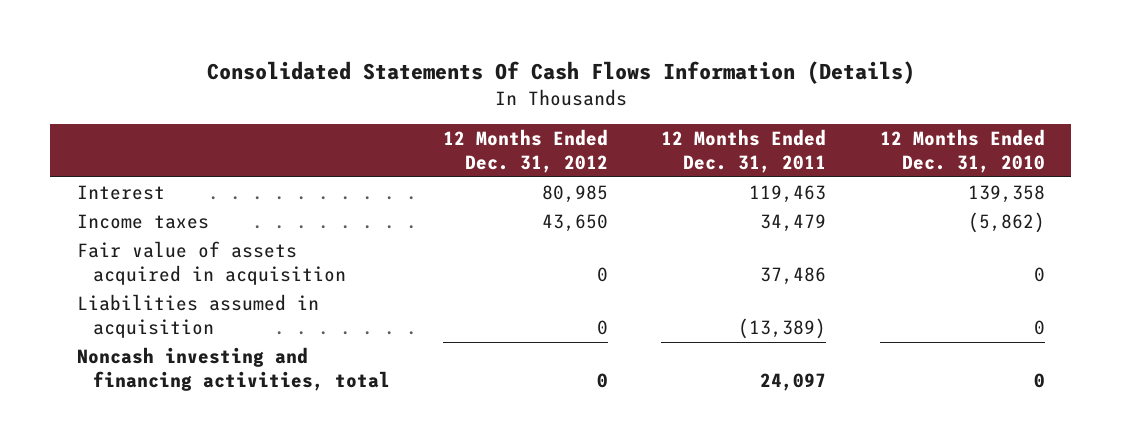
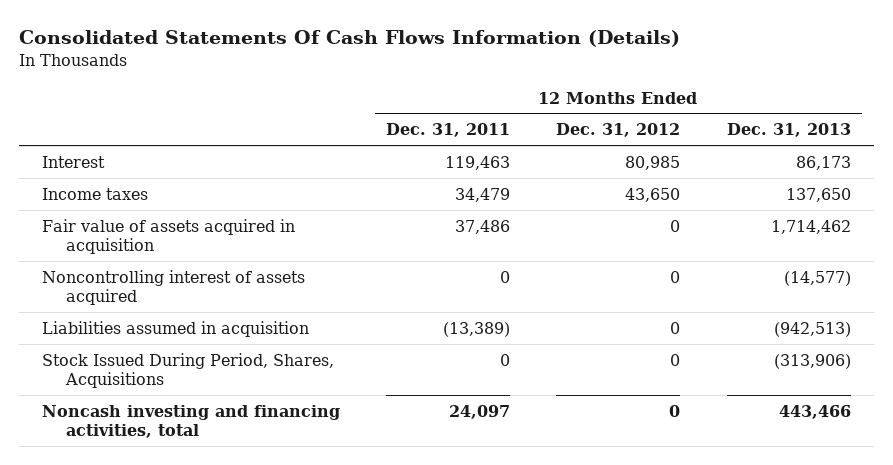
- | 12 Months Ended Dec. 31, 2012 | 12 Months Ended Dec. 31, 2011 | 12 Months Ended Dec. 31, 2010
+ | 12 Months Ended Dec. 31, 2011 | 12 Months Ended Dec. 31, 2012 | 12 Months Ended Dec. 31, 2013
+ Noncontrolling interest of assets acquired | 0 | 0 | (14,577)
+ Stock Issued During Period, Shares, Acquisitions | 0 | 0 | (313,906)

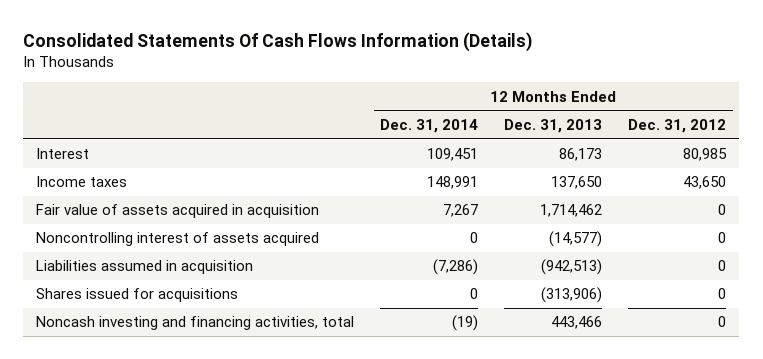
- | 12 Months Ended Dec. 31, 2011 | 12 Months Ended Dec. 31, 2012 | 12 Months Ended Dec. 31, 2013
+ | 12 Months Ended Dec. 31, 2014 | 12 Months Ended Dec. 31, 2013 | 12 Months Ended Dec. 31, 2012
- Stock Issued During Period, Shares, Acquisitions | 0 | 0 | (313,906)
+ Shares issued for acquisitions | 0 | (313,906) | 0

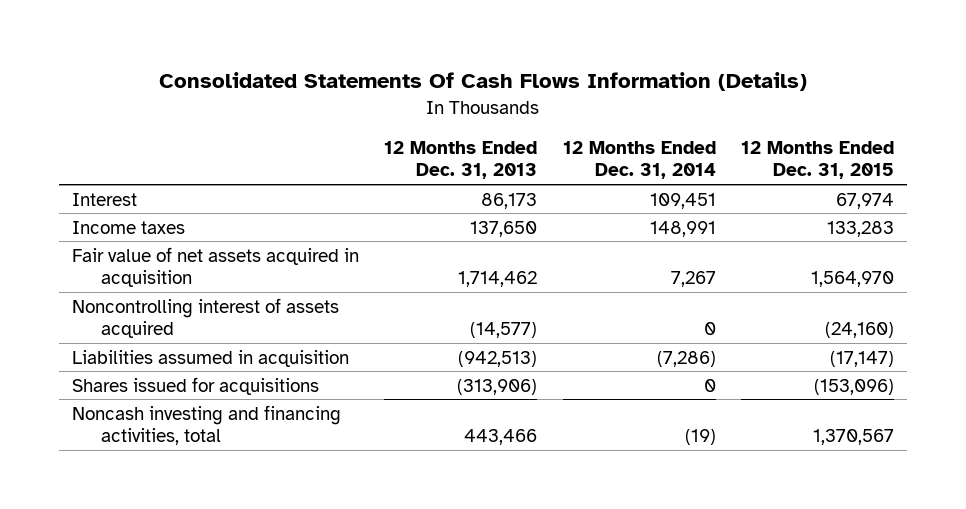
- | 12 Months Ended Dec. 31, 2014 | 12 Months Ended Dec. 31, 2013 | 12 Months Ended Dec. 31, 2012
+ | 12 Months Ended Dec. 31, 2013 | 12 Months Ended Dec. 31, 2014 | 12 Months Ended Dec. 31, 2015
- Fair value of assets acquired in acquisition | 7,267 | 1,714,462 | 0
+ Fair value of net assets acquired in acquisition | 1,714,462 | 7,267 | 1,564,970

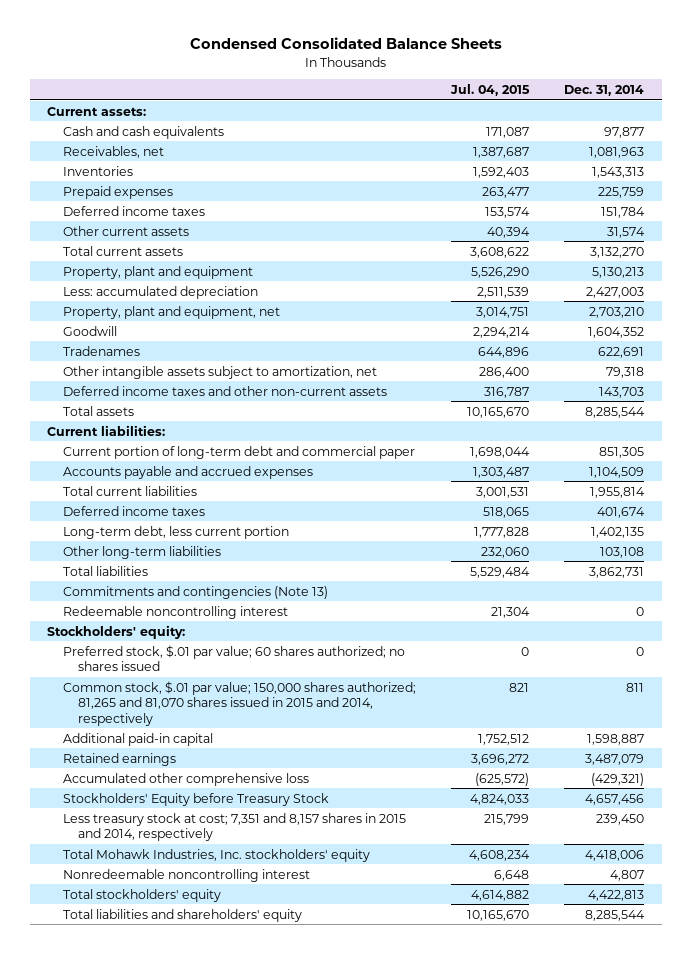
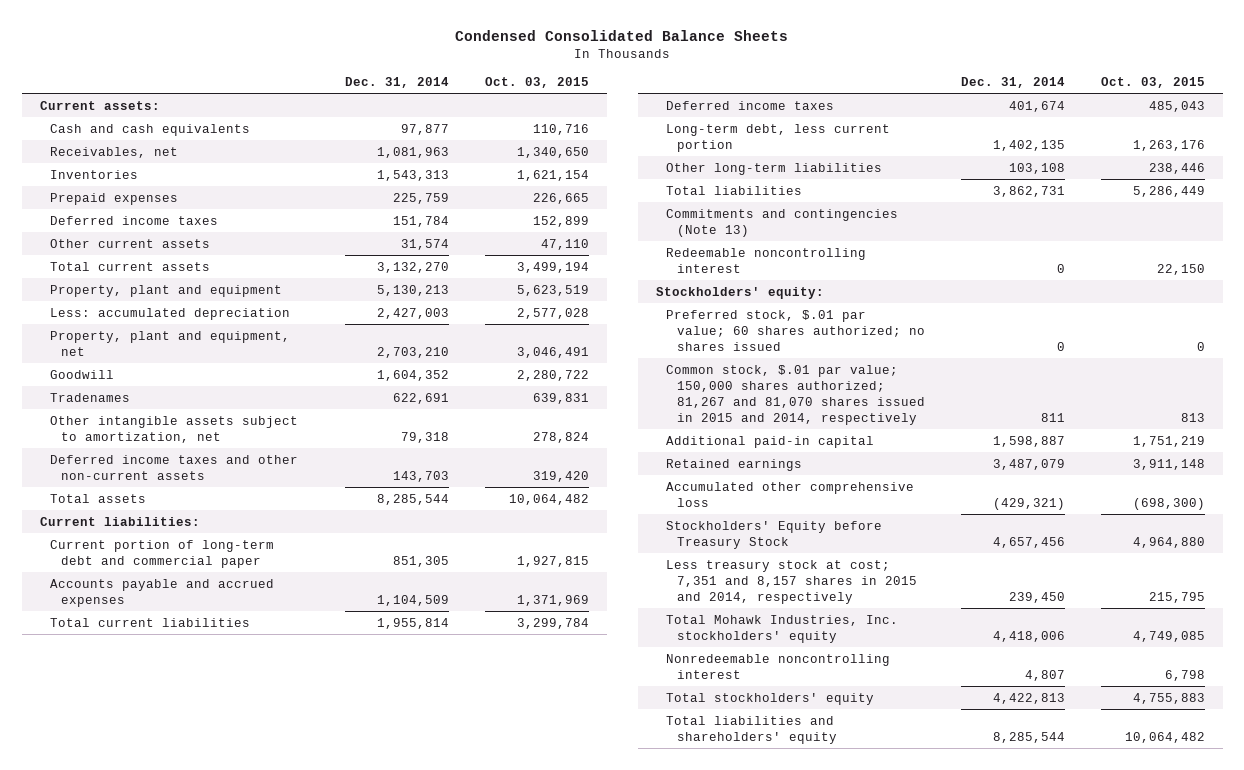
- | Jul. 04, 2015 | Dec. 31, 2014
+ | Dec. 31, 2014 | Oct. 03, 2015
- Common stock, $.01 par value; 150,000 shares authorized; 81,265 and 81,070 shares issued in 2015 and 2014, respectively | 821 | 811
+ Common stock, $.01 par value; 150,000 shares authorized; 81,267 and 81,070 shares issued in 2015 and 2014, respectively | 811 | 813

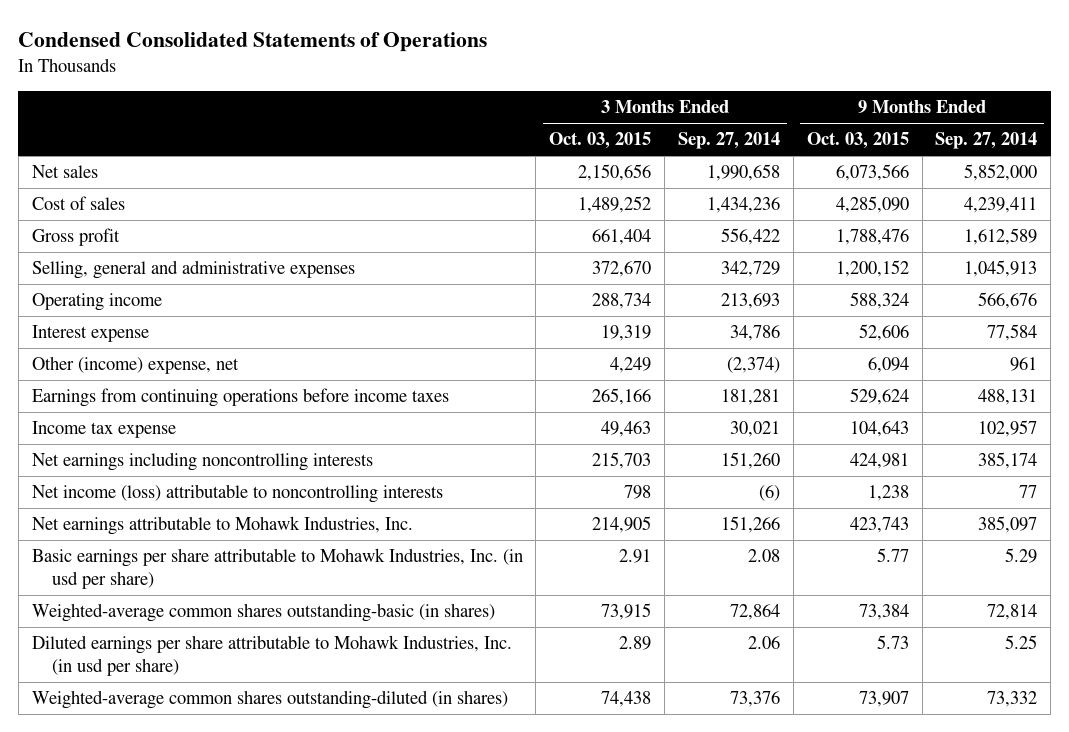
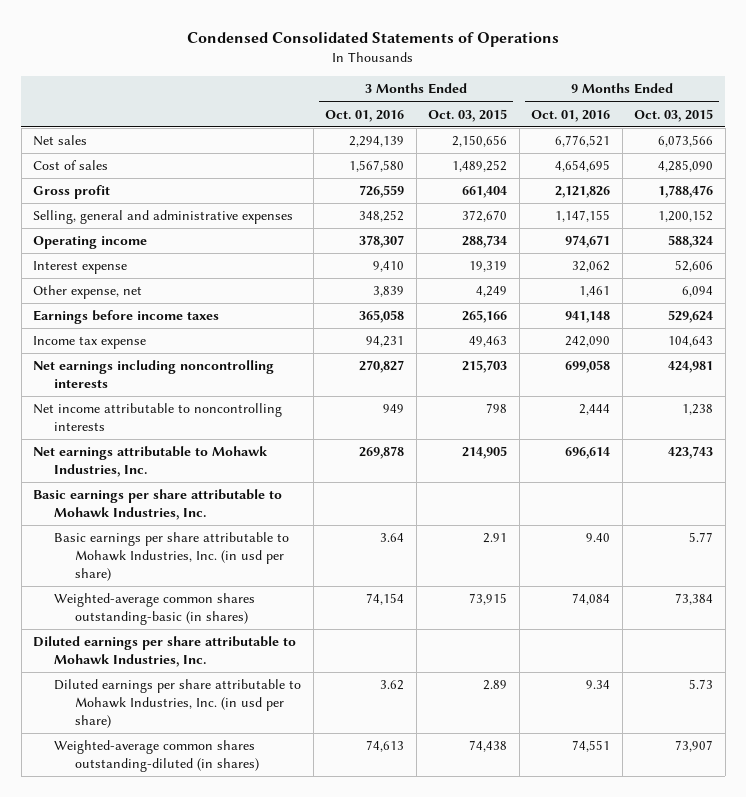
- | 3 Months Ended Oct. 03, 2015 | 3 Months Ended Sep. 27, 2014 | 9 Months Ended Oct. 03, 2015 | 9 Months Ended Sep. 27, 2014
+ | 3 Months Ended Oct. 01, 2016 | 3 Months Ended Oct. 03, 2015 | 9 Months Ended Oct. 01, 2016 | 9 Months Ended Oct. 03, 2015
- Other (income) expense, net | 4,249 | (2,374) | 6,094 | 961
- Earnings from continuing operations before income taxes | 265,166 | 181,281 | 529,624 | 488,131
+ Other expense, net | 3,839 | 4,249 | 1,461 | 6,094
+ Earnings before income taxes | 365,058 | 265,166 | 941,148 | 529,624
- Net income (loss) attributable to noncontrolling interests | 798 | (6) | 1,238 | 77
+ Net income attributable to noncontrolling interests | 949 | 798 | 2,444 | 1,238
+ Basic earnings per share attributable to Mohawk Industries, Inc.
+ Diluted earnings per share attributable to Mohawk Industries, Inc.

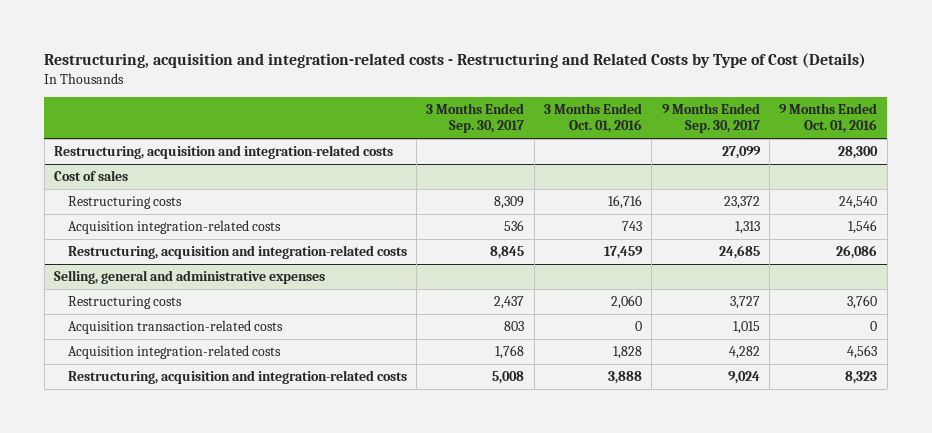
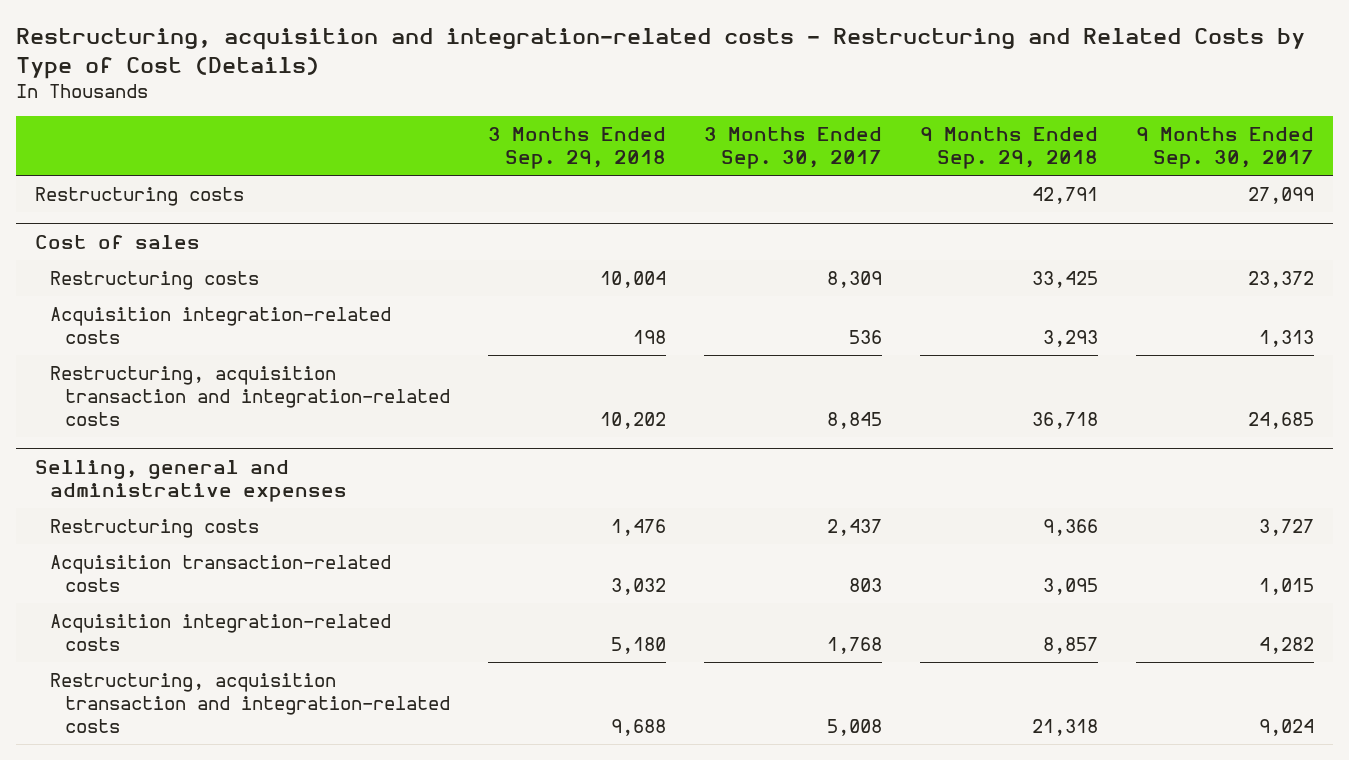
- | 3 Months Ended Sep. 30, 2017 | 3 Months Ended Oct. 01, 2016 | 9 Months Ended Sep. 30, 2017 | 9 Months Ended Oct. 01, 2016
+ | 3 Months Ended Sep. 29, 2018 | 3 Months Ended Sep. 30, 2017 | 9 Months Ended Sep. 29, 2018 | 9 Months Ended Sep. 30, 2017
- Restructuring, acquisition and integration-related costs | | | 27,099 | 28,300
+ Restructuring costs | | | 42,791 | 27,099
@ Cost of sales
- Restructuring, acquisition and integration-related costs | 8,845 | 17,459 | 24,685 | 26,086
+ Restructuring, acquisition transaction and integration-related costs | 10,202 | 8,845 | 36,718 | 24,685
@ Selling, general and administrative expenses
- Restructuring, acquisition and integration-related costs | 5,008 | 3,888 | 9,024 | 8,323
+ Restructuring, acquisition transaction and integration-related costs | 9,688 | 5,008 | 21,318 | 9,024

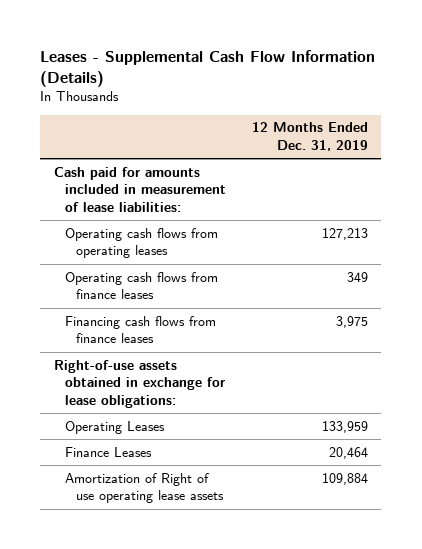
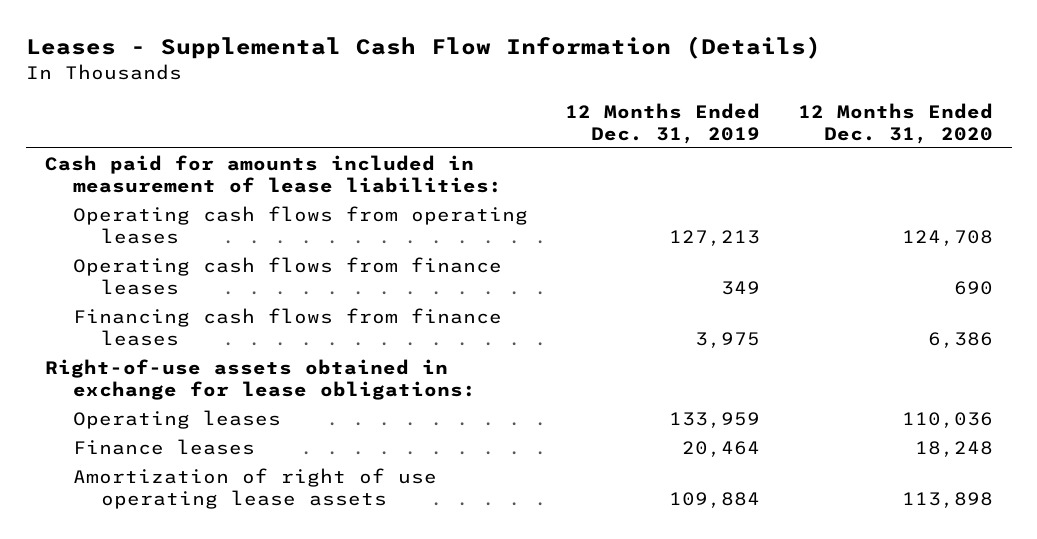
- | 12 Months Ended Dec. 31, 2019
+ | 12 Months Ended Dec. 31, 2019 | 12 Months Ended Dec. 31, 2020
- Operating Leases | 133,959
- Finance Leases | 20,464
- Amortization of Right of use operating lease assets | 109,884
+ Operating leases | 133,959 | 110,036
+ Finance leases | 20,464 | 18,248
+ Amortization of right of use operating lease assets | 109,884 | 113,898

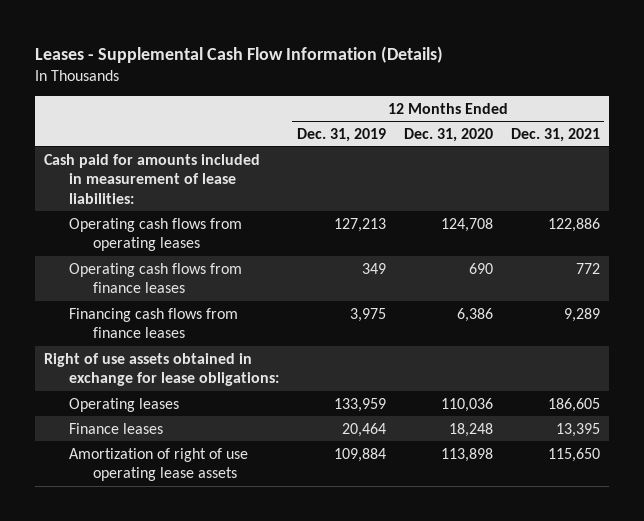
- | 12 Months Ended Dec. 31, 2019 | 12 Months Ended Dec. 31, 2020
+ | 12 Months Ended Dec. 31, 2019 | 12 Months Ended Dec. 31, 2020 | 12 Months Ended Dec. 31, 2021
- Right-of-use assets obtained in exchange for lease obligations:
+ Right of use assets obtained in exchange for lease obligations:

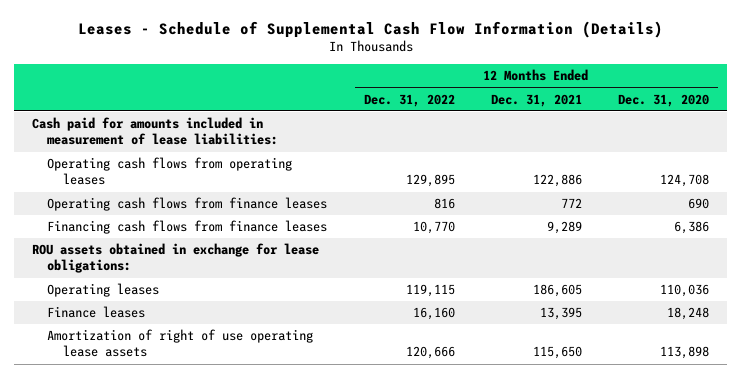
- Leases - Supplemental Cash Flow Information (Details)
+ Leases - Schedule of Supplemental Cash Flow Information (Details)
- | 12 Months Ended Dec. 31, 2019 | 12 Months Ended Dec. 31, 2020 | 12 Months Ended Dec. 31, 2021
+ | 12 Months Ended Dec. 31, 2022 | 12 Months Ended Dec. 31, 2021 | 12 Months Ended Dec. 31, 2020
- Right of use assets obtained in exchange for lease obligations:
+ ROU assets obtained in exchange for lease obligations:

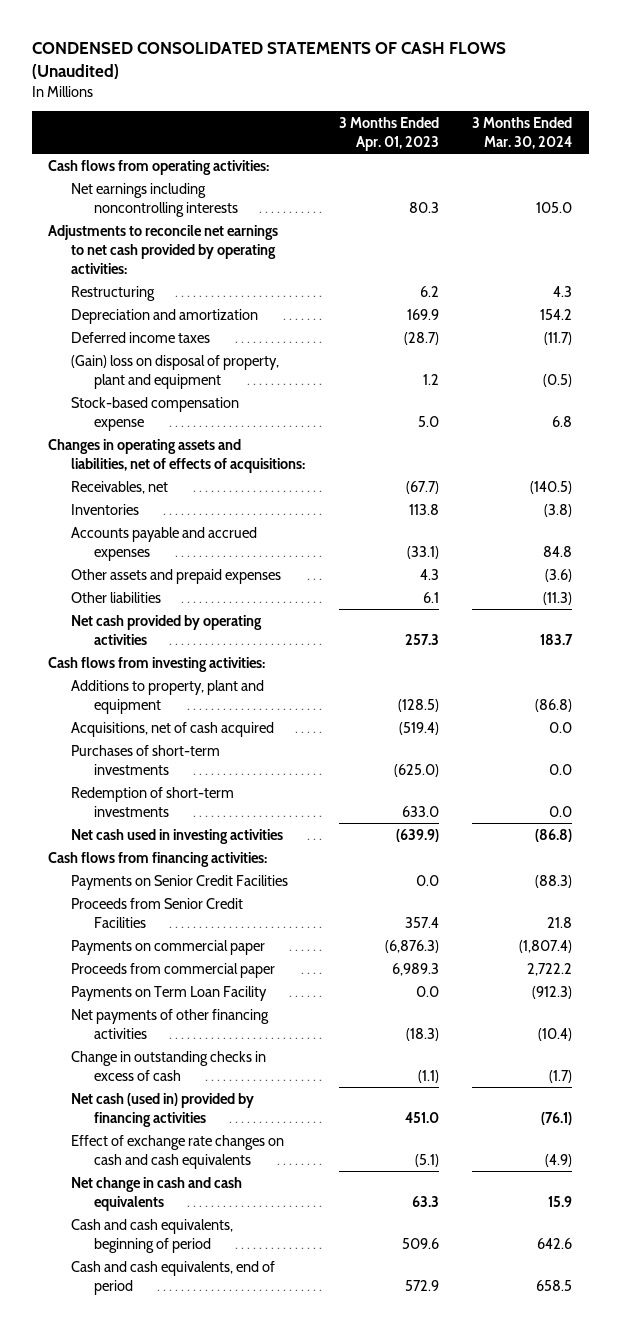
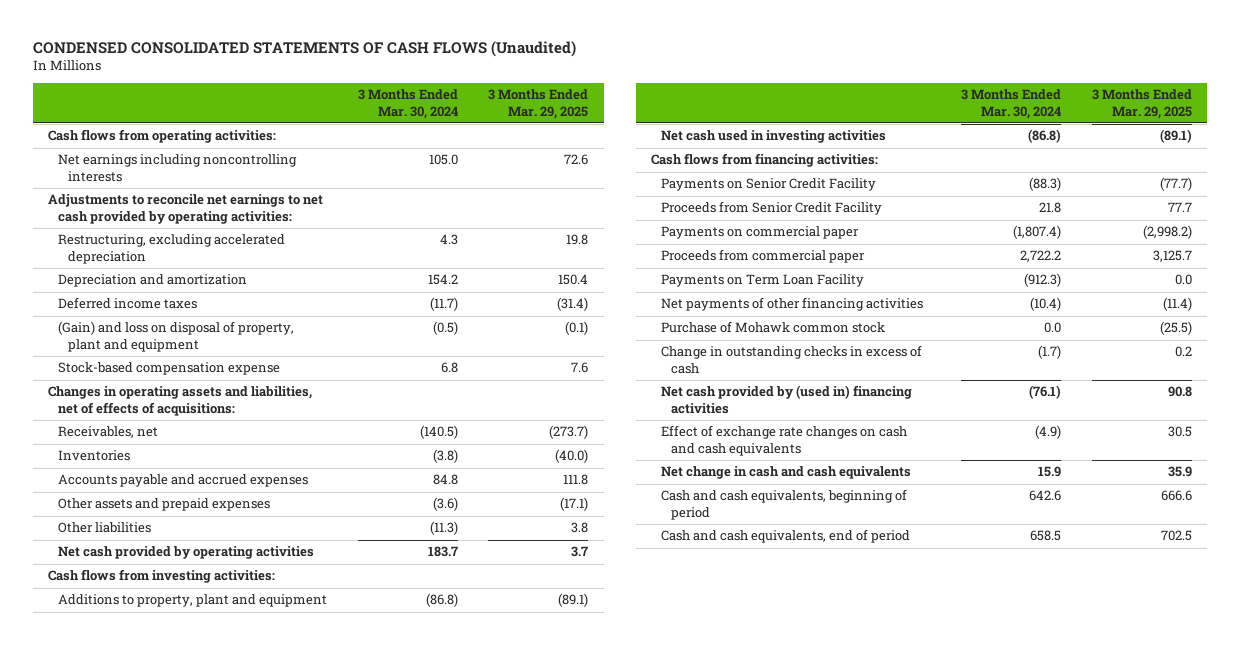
- | 3 Months Ended Apr. 01, 2023 | 3 Months Ended Mar. 30, 2024
+ | 3 Months Ended Mar. 30, 2024 | 3 Months Ended Mar. 29, 2025
- Restructuring | 6.2 | 4.3
+ Restructuring, excluding accelerated depreciation | 4.3 | 19.8
- (Gain) loss on disposal of property, plant and equipment | 1.2 | (0.5)
+ (Gain) and loss on disposal of property, plant and equipment | (0.5) | (0.1)
- Acquisitions, net of cash acquired | (519.4) | 0.0
- Purchases of short-term investments | (625.0) | 0.0
- Redemption of short-term investments | 633.0 | 0.0
- Payments on Senior Credit Facilities | 0.0 | (88.3)
- Proceeds from Senior Credit Facilities | 357.4 | 21.8
+ Payments on Senior Credit Facility | (88.3) | (77.7)
+ Proceeds from Senior Credit Facility | 21.8 | 77.7
+ Purchase of Mohawk common stock | 0.0 | (25.5)
- Net cash (used in) provided by financing activities | 451.0 | (76.1)
+ Net cash provided by (used in) financing activities | (76.1) | 90.8

